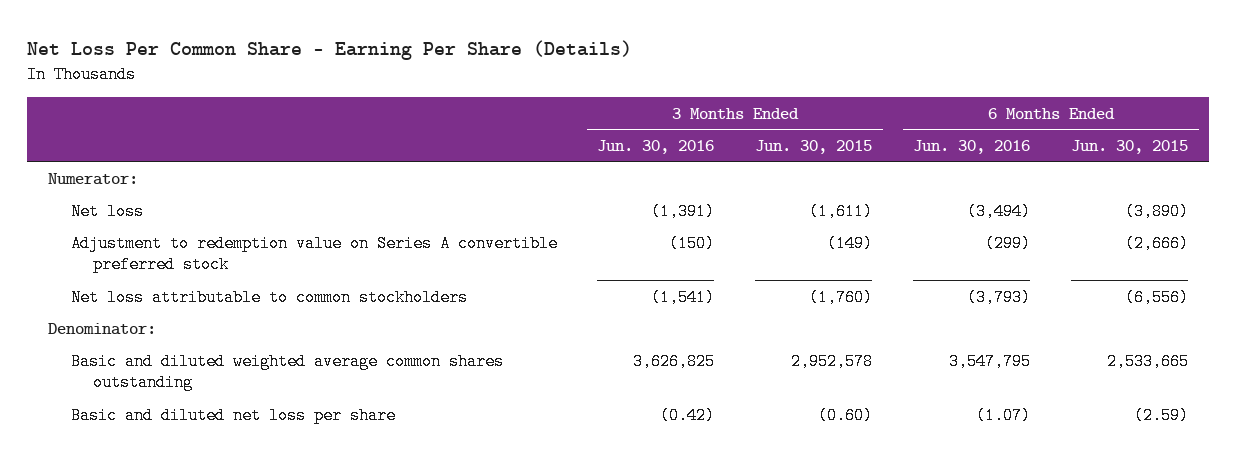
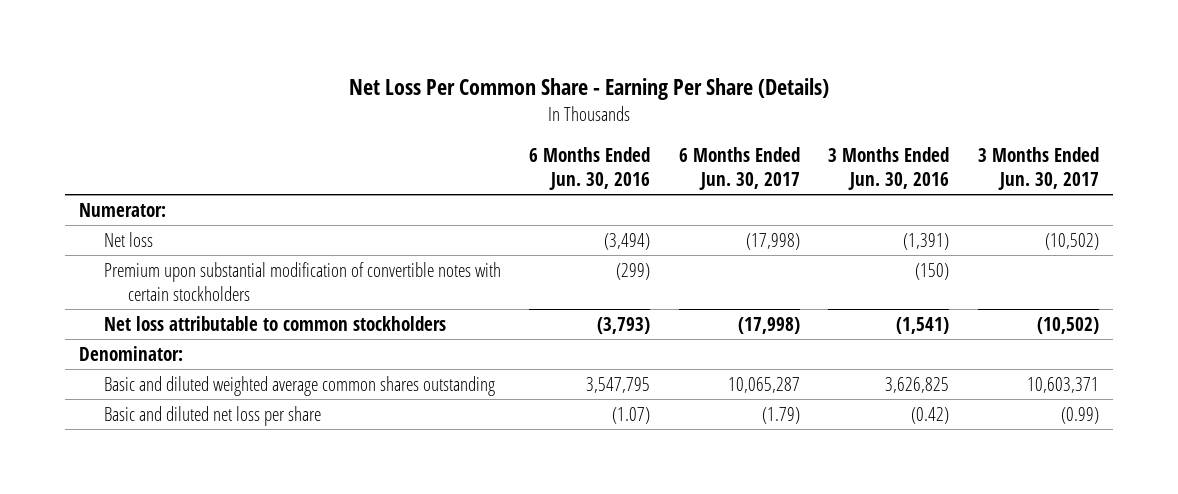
- | 3 Months Ended Jun. 30, 2016 | 3 Months Ended Jun. 30, 2015 | 6 Months Ended Jun. 30, 2016 | 6 Months Ended Jun. 30, 2015
+ | 6 Months Ended Jun. 30, 2016 | 6 Months Ended Jun. 30, 2017 | 3 Months Ended Jun. 30, 2016 | 3 Months Ended Jun. 30, 2017
- Adjustment to redemption value on Series A convertible preferred stock | (150) | (149) | (299) | (2,666)
+ Premium upon substantial modification of convertible notes with certain stockholders | (299) | | (150) |

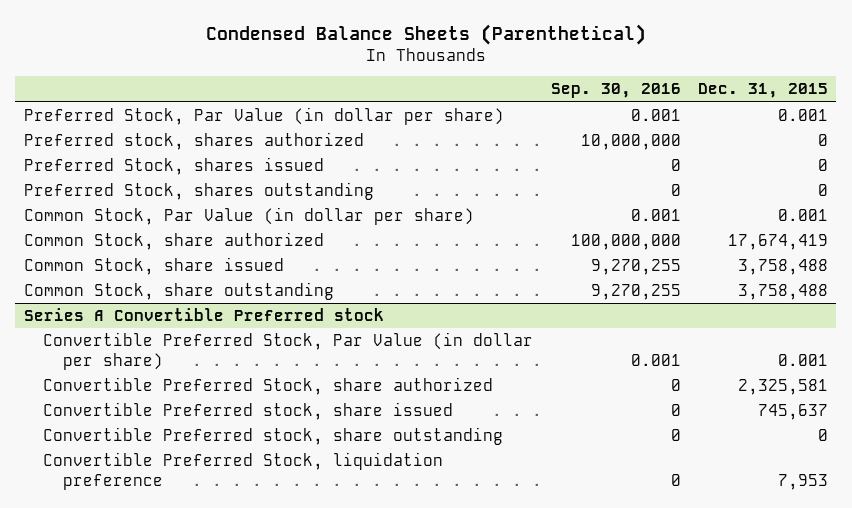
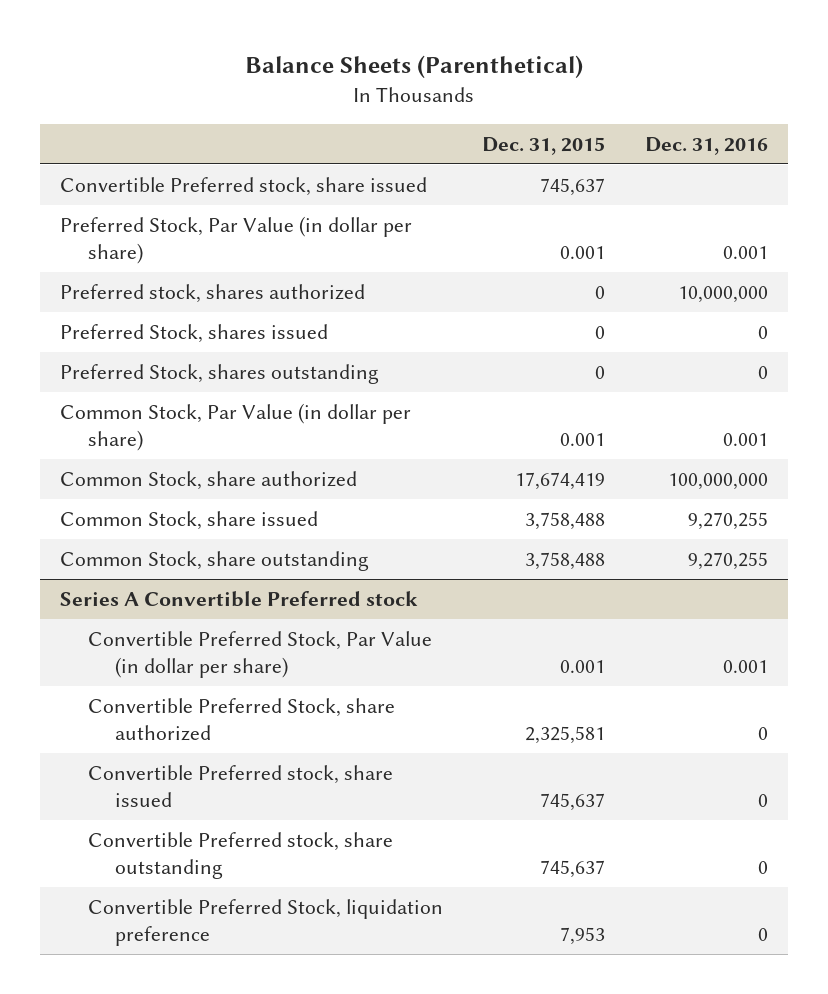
- Condensed Balance Sheets (Parenthetical)
+ Balance Sheets (Parenthetical)
- | Sep. 30, 2016 | Dec. 31, 2015
+ | Dec. 31, 2015 | Dec. 31, 2016
+ Convertible Preferred stock, share issued | 745,637 |
@ Series A Convertible Preferred stock
- Convertible Preferred stock, share outstanding | 0 | 0
+ Convertible Preferred stock, share outstanding | 745,637 | 0

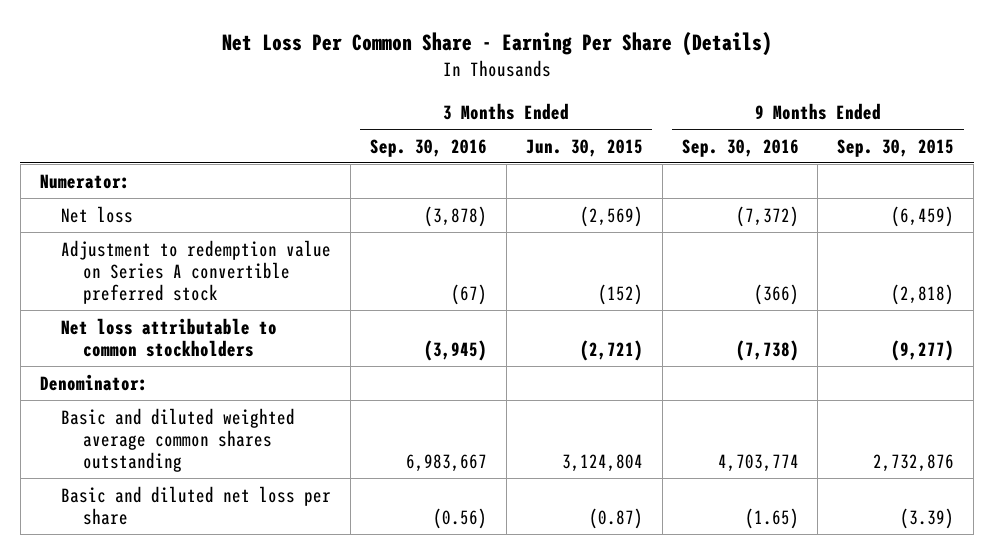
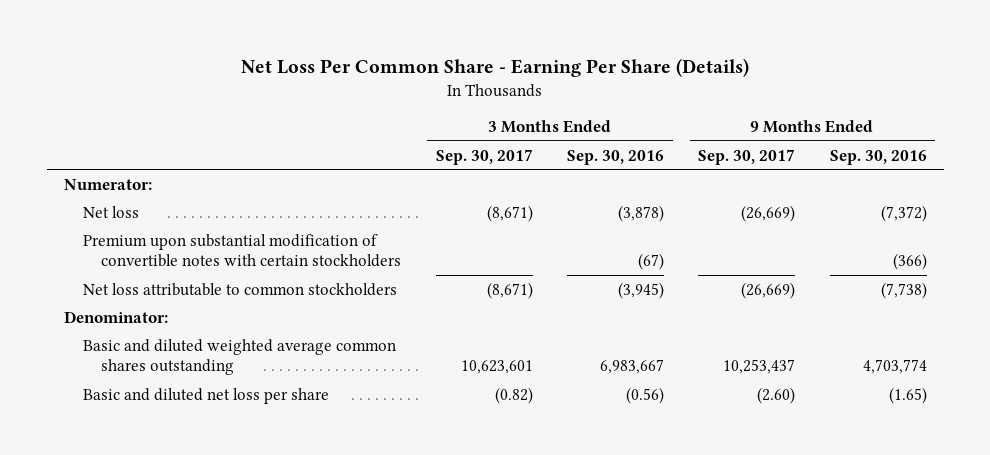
- | 3 Months Ended Sep. 30, 2016 | 3 Months Ended Jun. 30, 2015 | 9 Months Ended Sep. 30, 2016 | 9 Months Ended Sep. 30, 2015
+ | 3 Months Ended Sep. 30, 2017 | 3 Months Ended Sep. 30, 2016 | 9 Months Ended Sep. 30, 2017 | 9 Months Ended Sep. 30, 2016
- Adjustment to redemption value on Series A convertible preferred stock | (67) | (152) | (366) | (2,818)
+ Premium upon substantial modification of convertible notes with certain stockholders | | (67) | | (366)

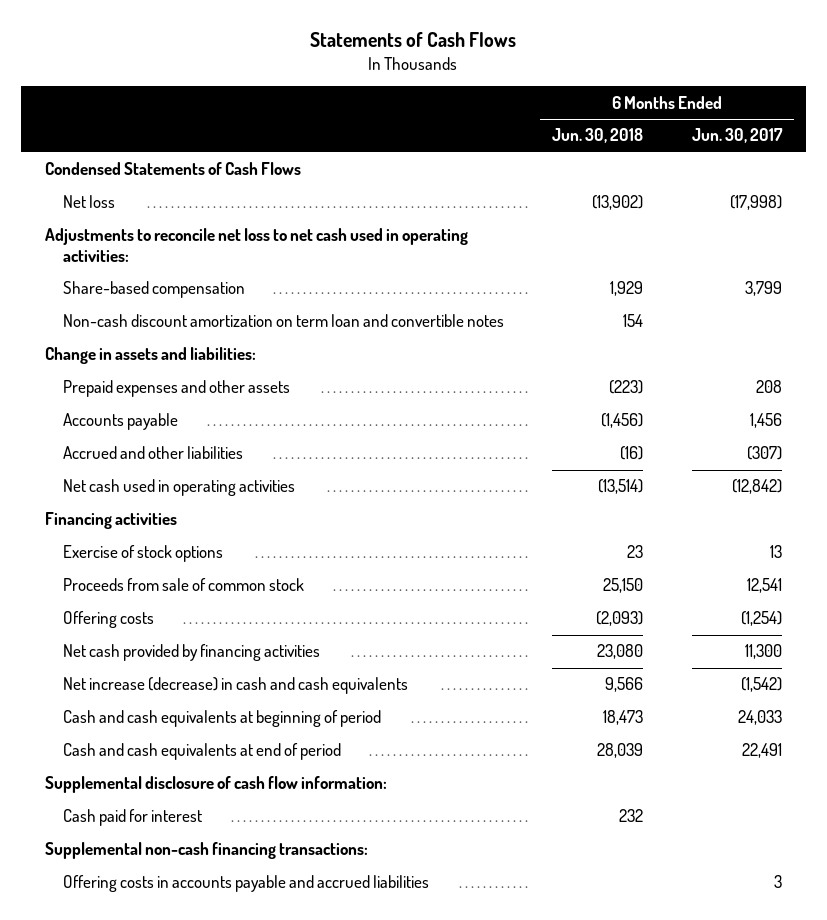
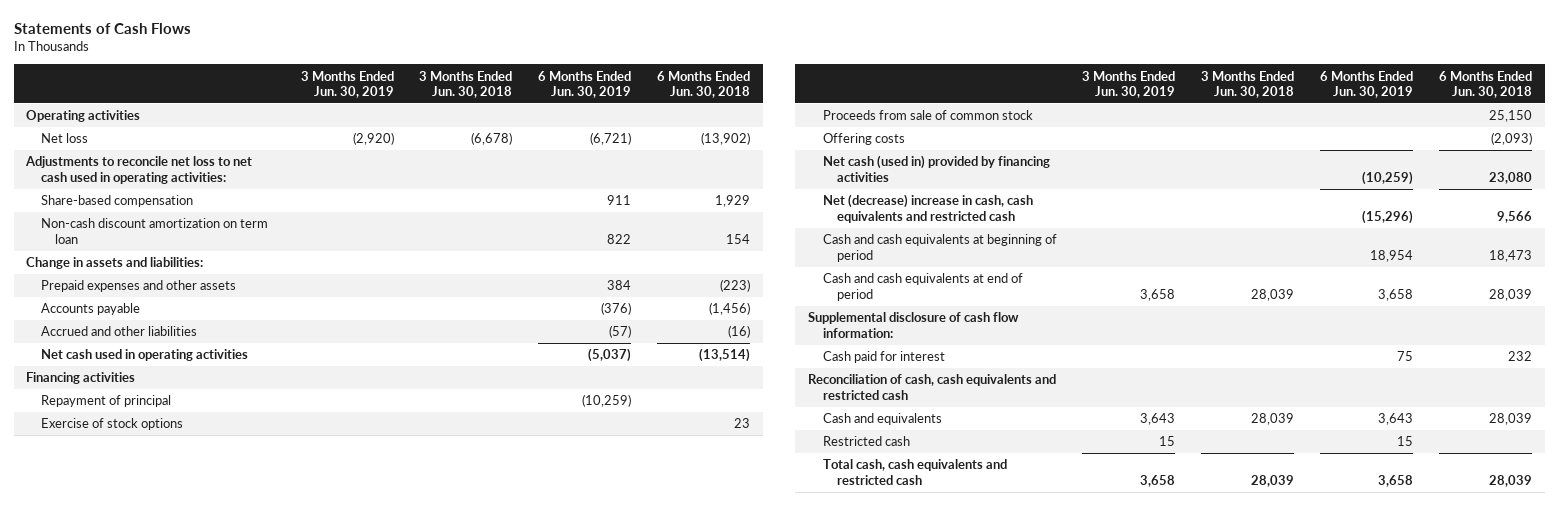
- | 6 Months Ended Jun. 30, 2018 | 6 Months Ended Jun. 30, 2017
+ | 3 Months Ended Jun. 30, 2019 | 3 Months Ended Jun. 30, 2018 | 6 Months Ended Jun. 30, 2019 | 6 Months Ended Jun. 30, 2018
- Condensed Statements of Cash Flows
+ Operating activities
- Non-cash discount amortization on term loan and convertible notes | 154 |
+ Non-cash discount amortization on term loan | | | 822 | 154
+ Repayment of principal | | | (10,259) |
- Net cash provided by financing activities | 23,080 | 11,300
- Net increase (decrease) in cash and cash equivalents | 9,566 | (1,542)
+ Net cash (used in) provided by financing activities | | | (10,259) | 23,080
+ Net (decrease) increase in cash, cash equivalents and restricted cash | | | (15,296) | 9,566
- Supplemental non-cash financing transactions:
- Offering costs in accounts payable and accrued liabilities | | 3
+ Reconciliation of cash, cash equivalents and restricted cash
+ Cash and equivalents | 3,643 | 28,039 | 3,643 | 28,039
+ Restricted cash | 15 | | 15 |
+ Total cash, cash equivalents and restricted cash | 3,658 | 28,039 | 3,658 | 28,039

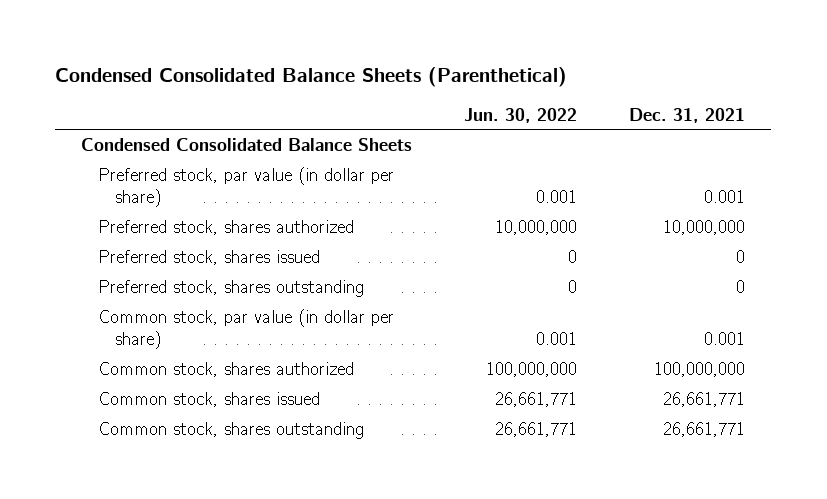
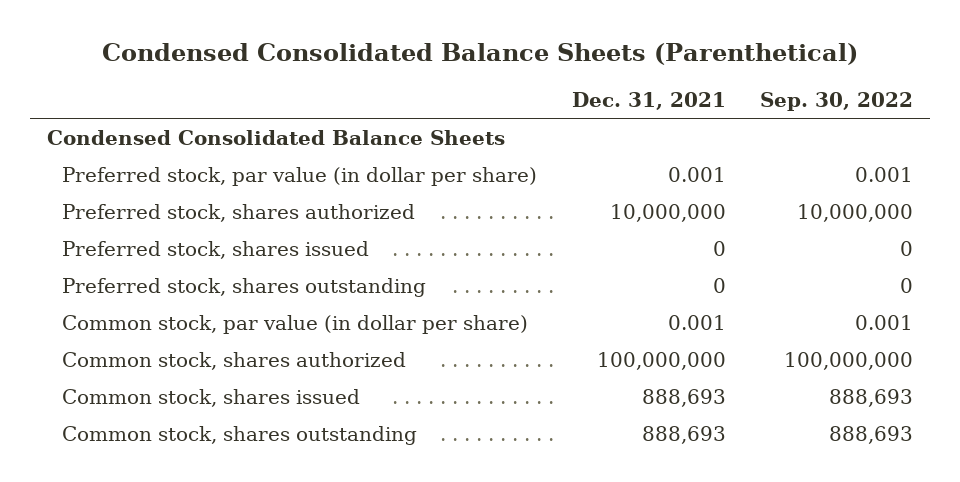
- | Jun. 30, 2022 | Dec. 31, 2021
+ | Dec. 31, 2021 | Sep. 30, 2022
- Common stock, shares issued | 26,661,771 | 26,661,771
- Common stock, shares outstanding | 26,661,771 | 26,661,771
+ Common stock, shares issued | 888,693 | 888,693
+ Common stock, shares outstanding | 888,693 | 888,693

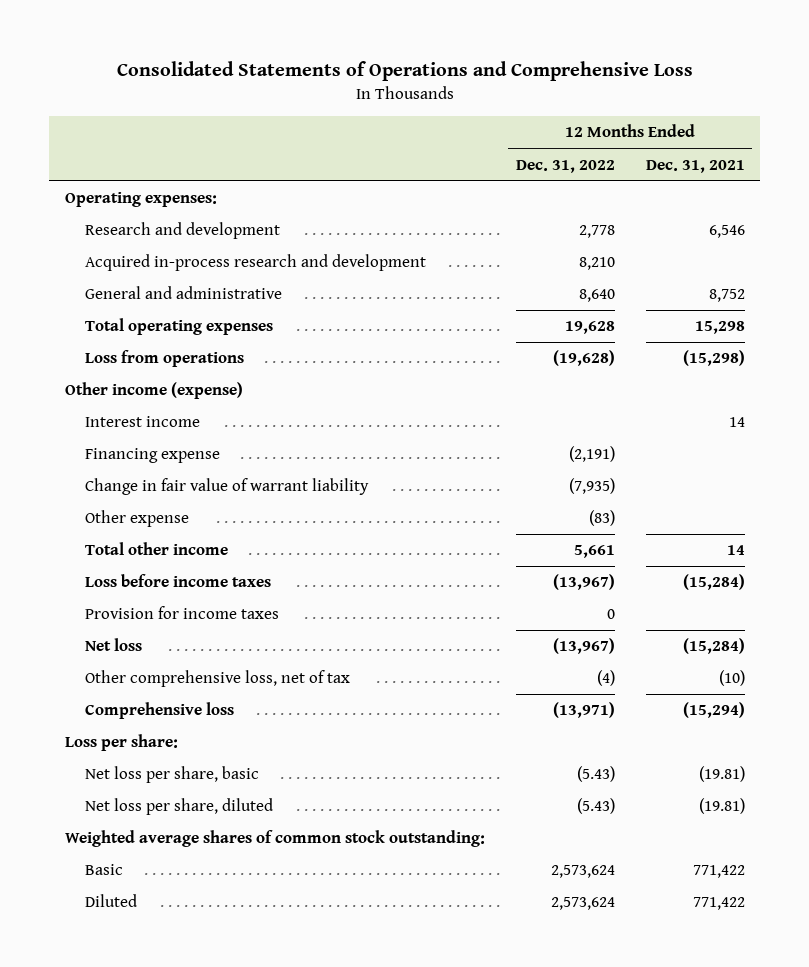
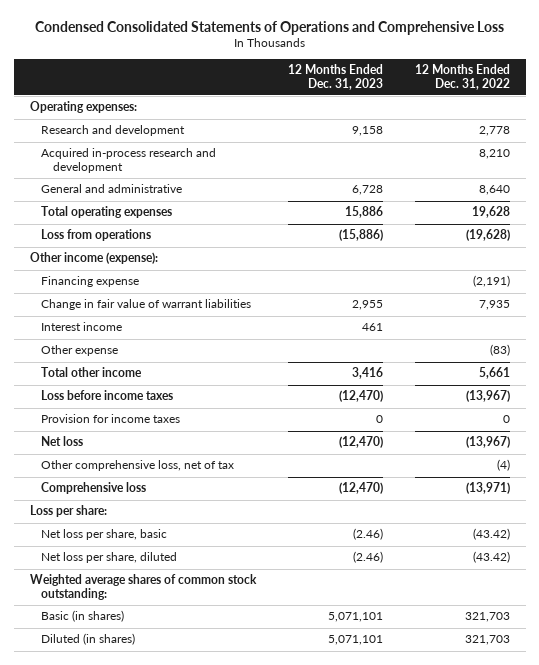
- Consolidated Statements of Operations and Comprehensive Loss
+ Condensed Consolidated Statements of Operations and Comprehensive Loss
- | 12 Months Ended Dec. 31, 2022 | 12 Months Ended Dec. 31, 2021
+ | 12 Months Ended Dec. 31, 2023 | 12 Months Ended Dec. 31, 2022
- Other income (expense)
+ Other income (expense):
- Change in fair value of warrant liability | (7,935) |
+ Change in fair value of warrant liabilities | 2,955 | 7,935
moved down: Interest income | 461 |
- Net loss per share, basic | (5.43) | (19.81)
- Net loss per share, diluted | (5.43) | (19.81)
+ Net loss per share, basic | (2.46) | (43.42)
+ Net loss per share, diluted | (2.46) | (43.42)
- Basic | 2,573,624 | 771,422
- Diluted | 2,573,624 | 771,422
+ Basic (in shares) | 5,071,101 | 321,703
+ Diluted (in shares) | 5,071,101 | 321,703

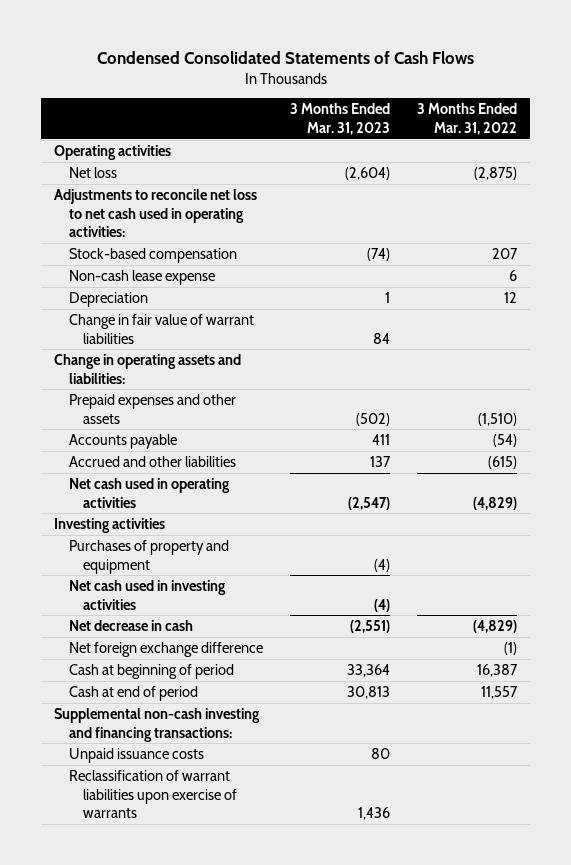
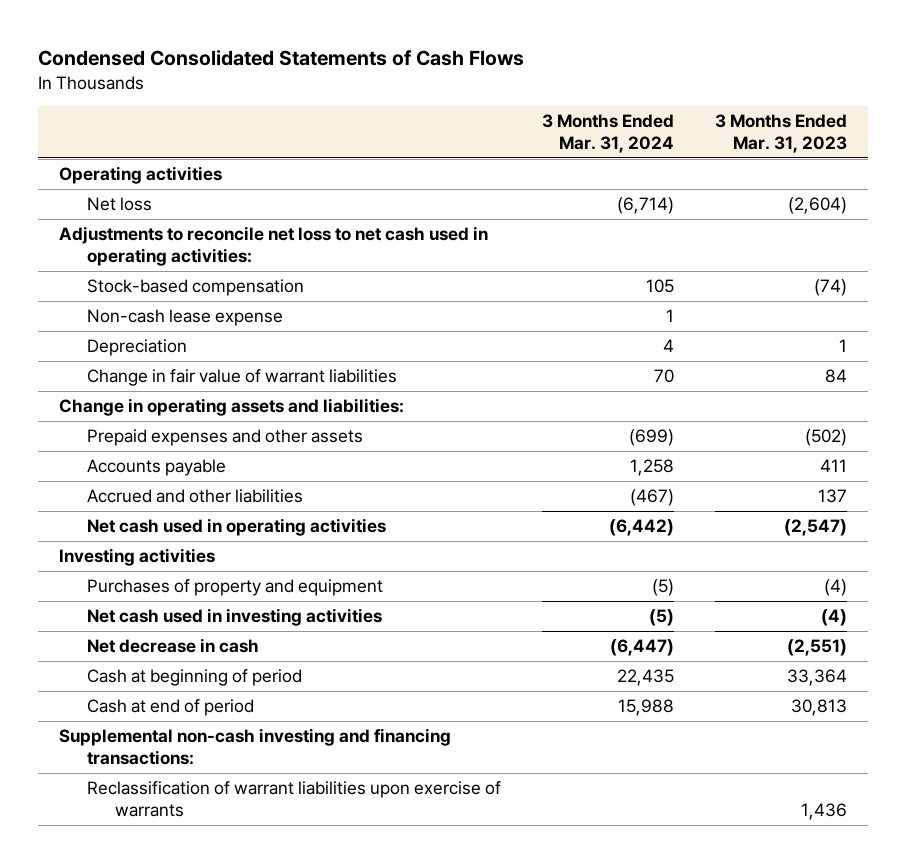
- | 3 Months Ended Mar. 31, 2023 | 3 Months Ended Mar. 31, 2022
+ | 3 Months Ended Mar. 31, 2024 | 3 Months Ended Mar. 31, 2023
- Net foreign exchange difference | | (1)
- Unpaid issuance costs | 80 |

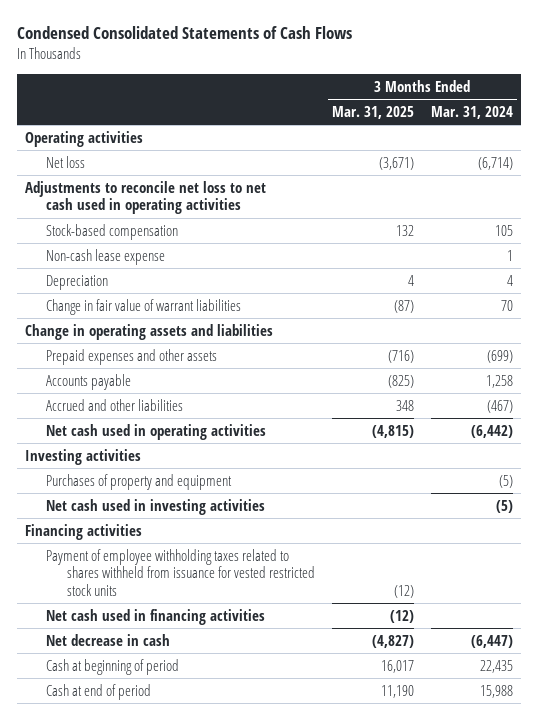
- | 3 Months Ended Mar. 31, 2024 | 3 Months Ended Mar. 31, 2023
+ | 3 Months Ended Mar. 31, 2025 | 3 Months Ended Mar. 31, 2024
- Adjustments to reconcile net loss to net cash used in operating activities:
+ Adjustments to reconcile net loss to net cash used in operating activities
- Change in operating assets and liabilities:
+ Change in operating assets and liabilities
+ Financing activities
+ Payment of employee withholding taxes related to shares withheld from issuance for vested restricted stock units | (12) |
+ Net cash used in financing activities | (12) |
- Supplemental non-cash investing and financing transactions:
- Reclassification of warrant liabilities upon exercise of warrants | | 1,436

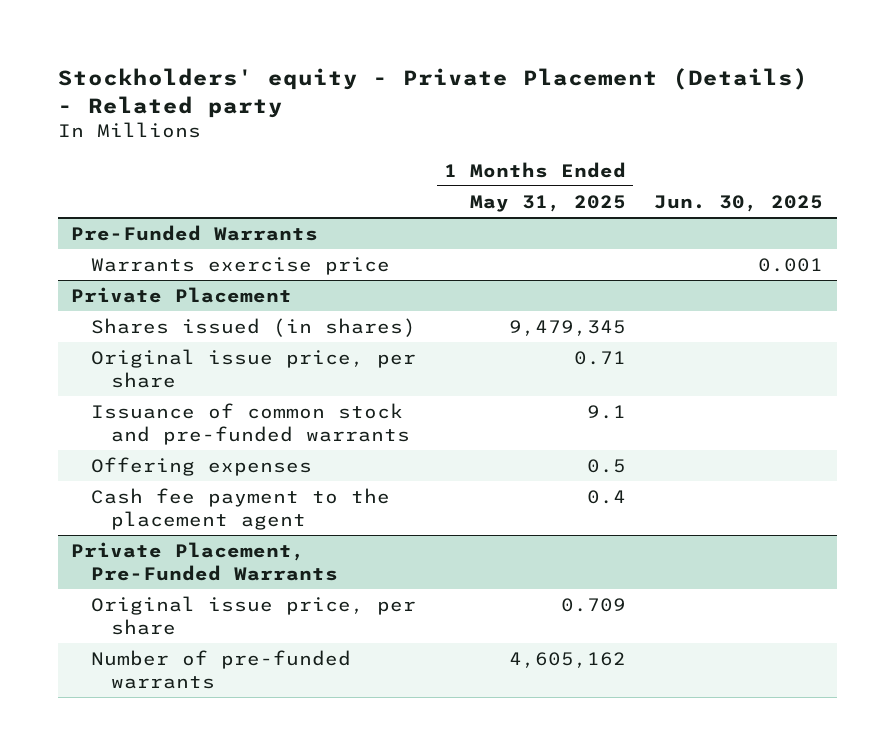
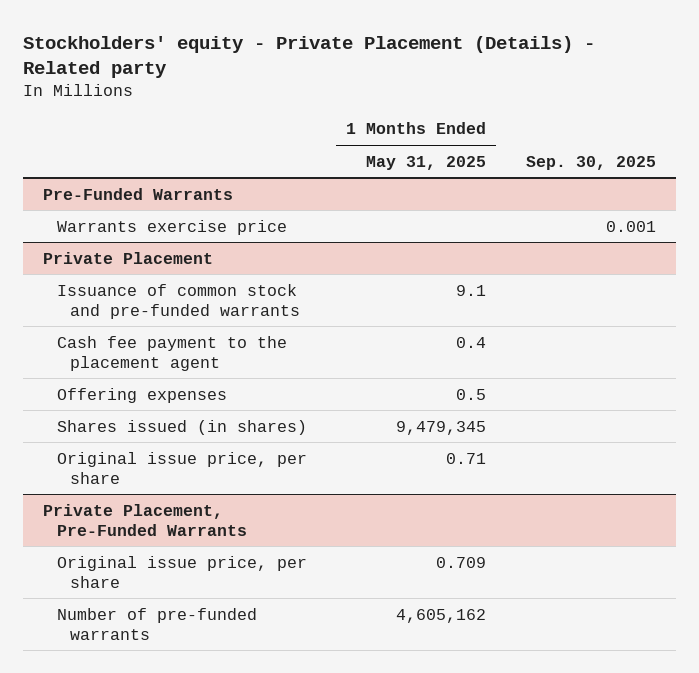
- | 1 Months Ended May 31, 2025 | Jun. 30, 2025
+ | 1 Months Ended May 31, 2025 | Sep. 30, 2025
@ Private Placement
moved down: Offering expenses | 0.5 |
moved down: Shares issued (in shares) | 9,479,345 |
moved down: Original issue price, per share | 0.71 |

